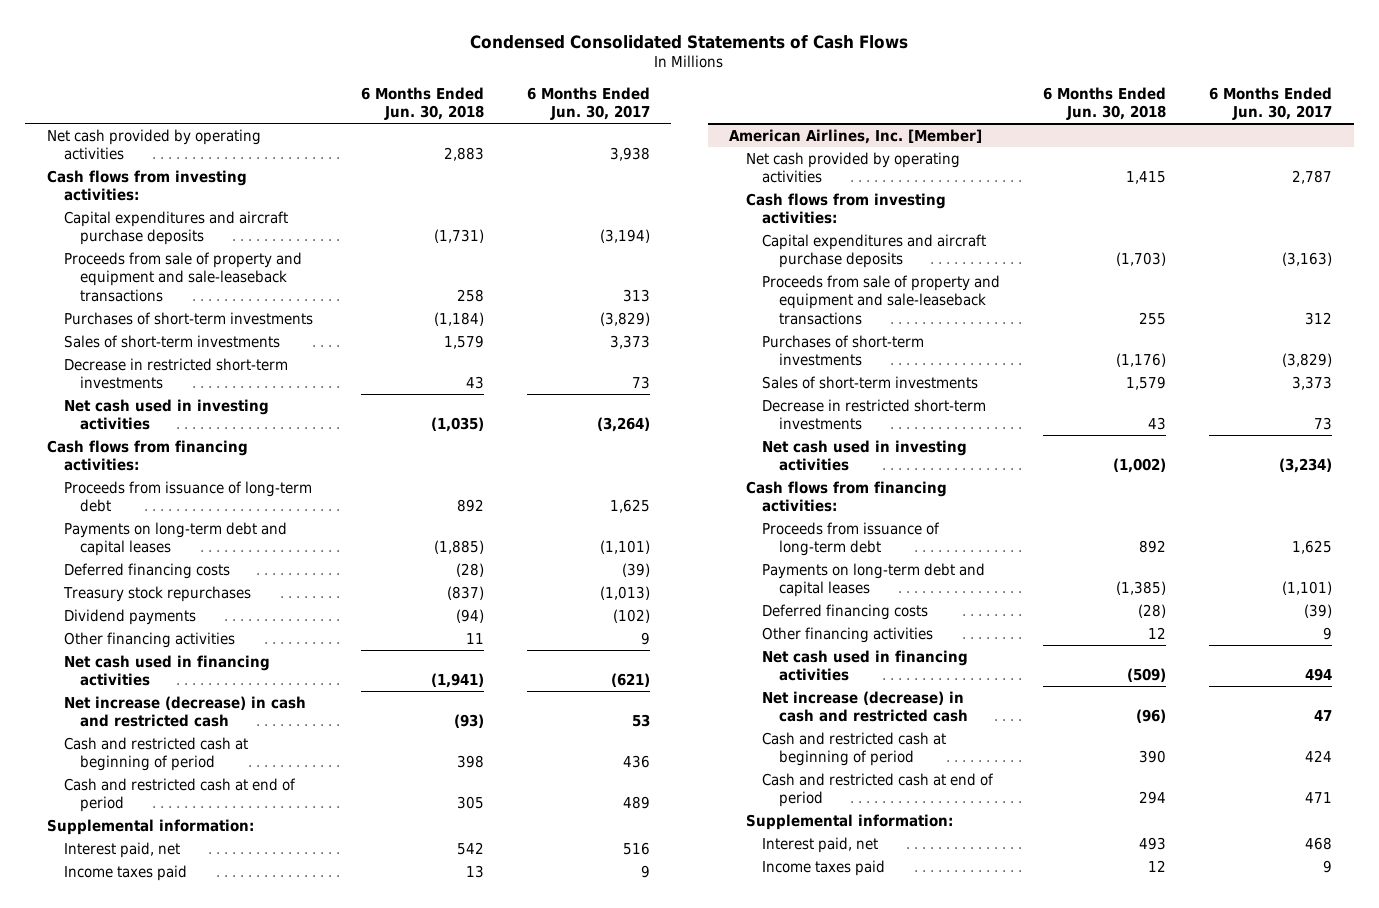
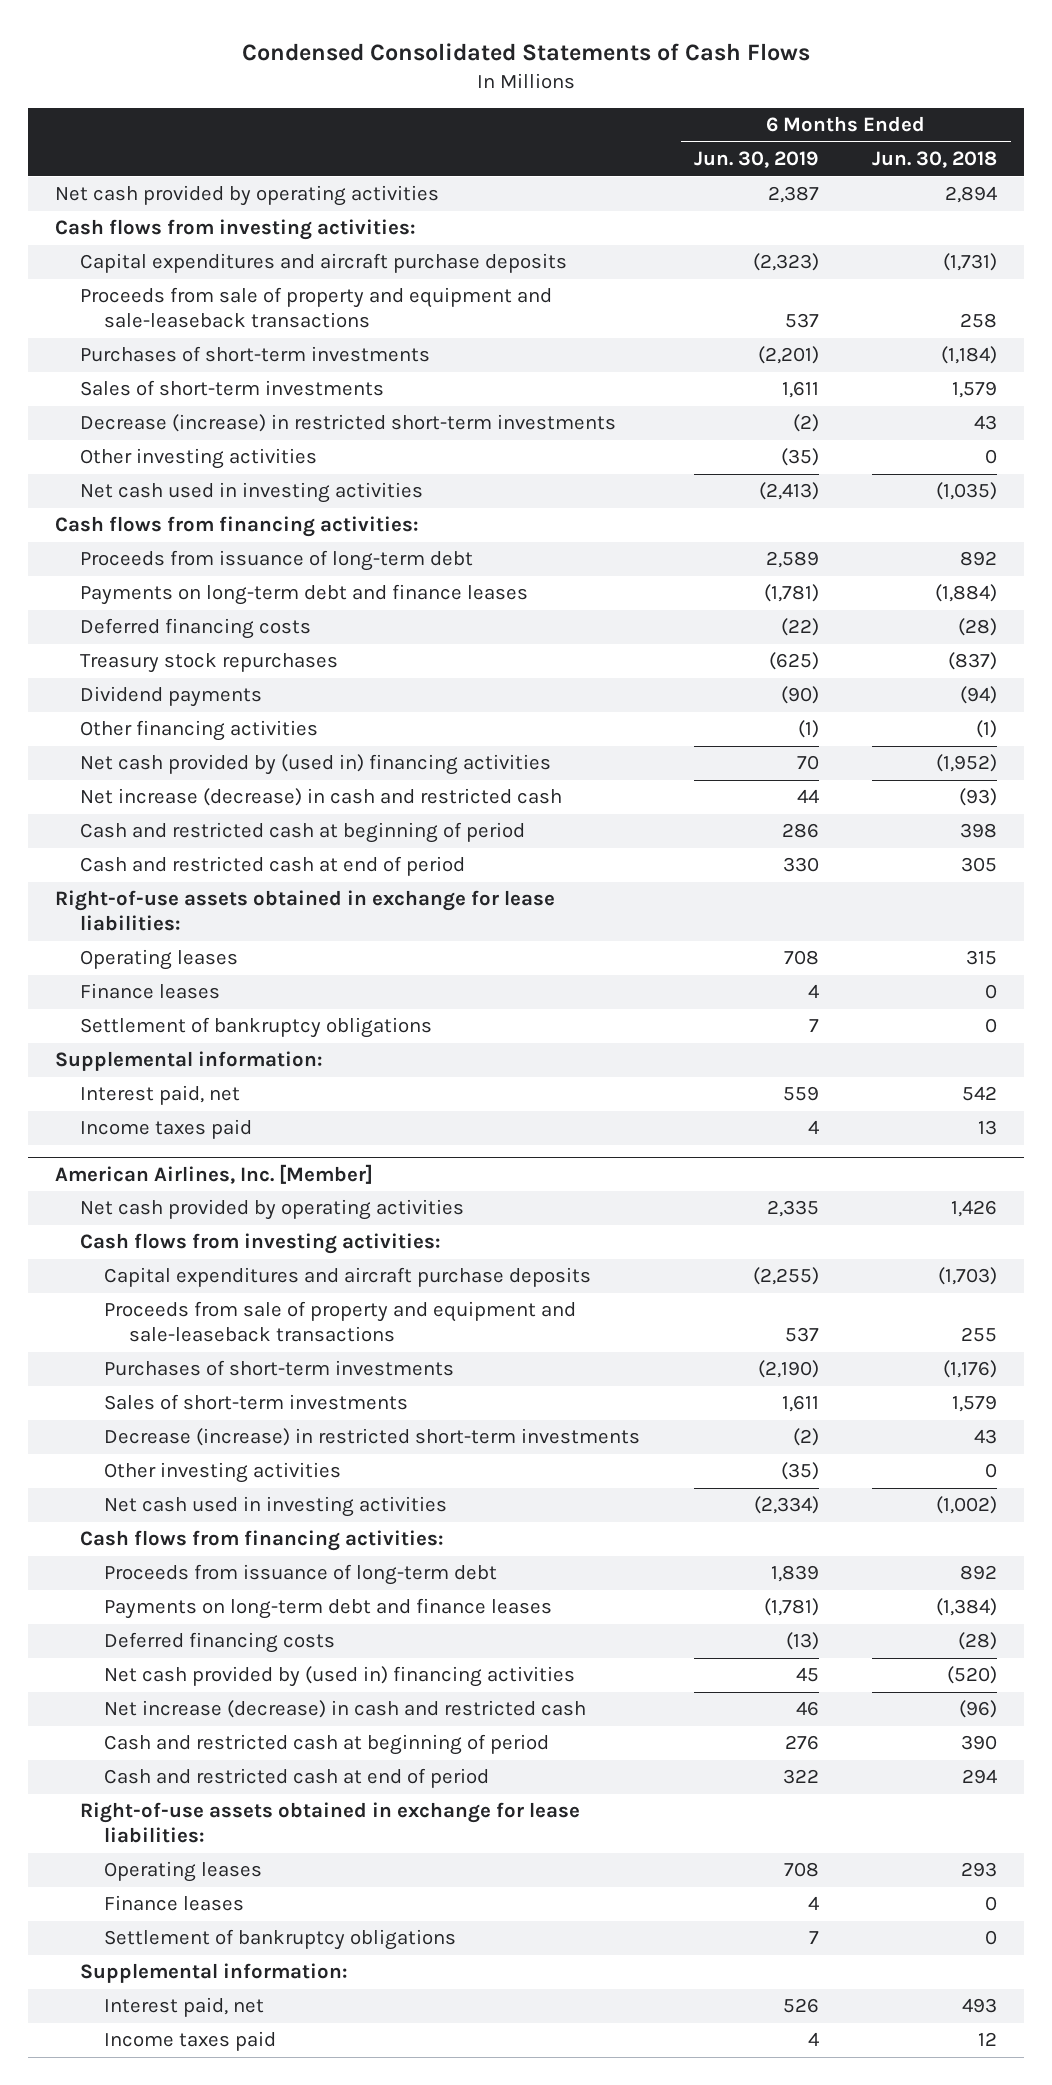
- | 6 Months Ended Jun. 30, 2018 | 6 Months Ended Jun. 30, 2017
+ | 6 Months Ended Jun. 30, 2019 | 6 Months Ended Jun. 30, 2018
- Net cash provided by operating activities | 2,883 | 3,938
+ Net cash provided by operating activities | 2,387 | 2,894
- Decrease in restricted short-term investments | 43 | 73
+ Decrease (increase) in restricted short-term investments | (2) | 43
+ Other investing activities | (35) | 0
- Payments on long-term debt and capital leases | (1,885) | (1,101)
+ Payments on long-term debt and finance leases | (1,781) | (1,884)
- Other financing activities | 11 | 9
- Net cash used in financing activities | (1,941) | (621)
+ Other financing activities | (1) | (1)
+ Net cash provided by (used in) financing activities | 70 | (1,952)
+ Right-of-use assets obtained in exchange for lease liabilities:
+ Operating leases | 708 | 315
+ Finance leases | 4 | 0
+ Settlement of bankruptcy obligations | 7 | 0
@ American Airlines, Inc. [Member]
- Net cash provided by operating activities | 1,415 | 2,787
+ Net cash provided by operating activities | 2,335 | 1,426
- Decrease in restricted short-term investments | 43 | 73
+ Decrease (increase) in restricted short-term investments | (2) | 43
+ Other investing activities | (35) | 0
- Payments on long-term debt and capital leases | (1,385) | (1,101)
+ Payments on long-term debt and finance leases | (1,781) | (1,384)
- Other financing activities | 12 | 9
- Net cash used in financing activities | (509) | 494
+ Net cash provided by (used in) financing activities | 45 | (520)
+ Right-of-use assets obtained in exchange for lease liabilities:
+ Operating leases | 708 | 293
+ Finance leases | 4 | 0
+ Settlement of bankruptcy obligations | 7 | 0

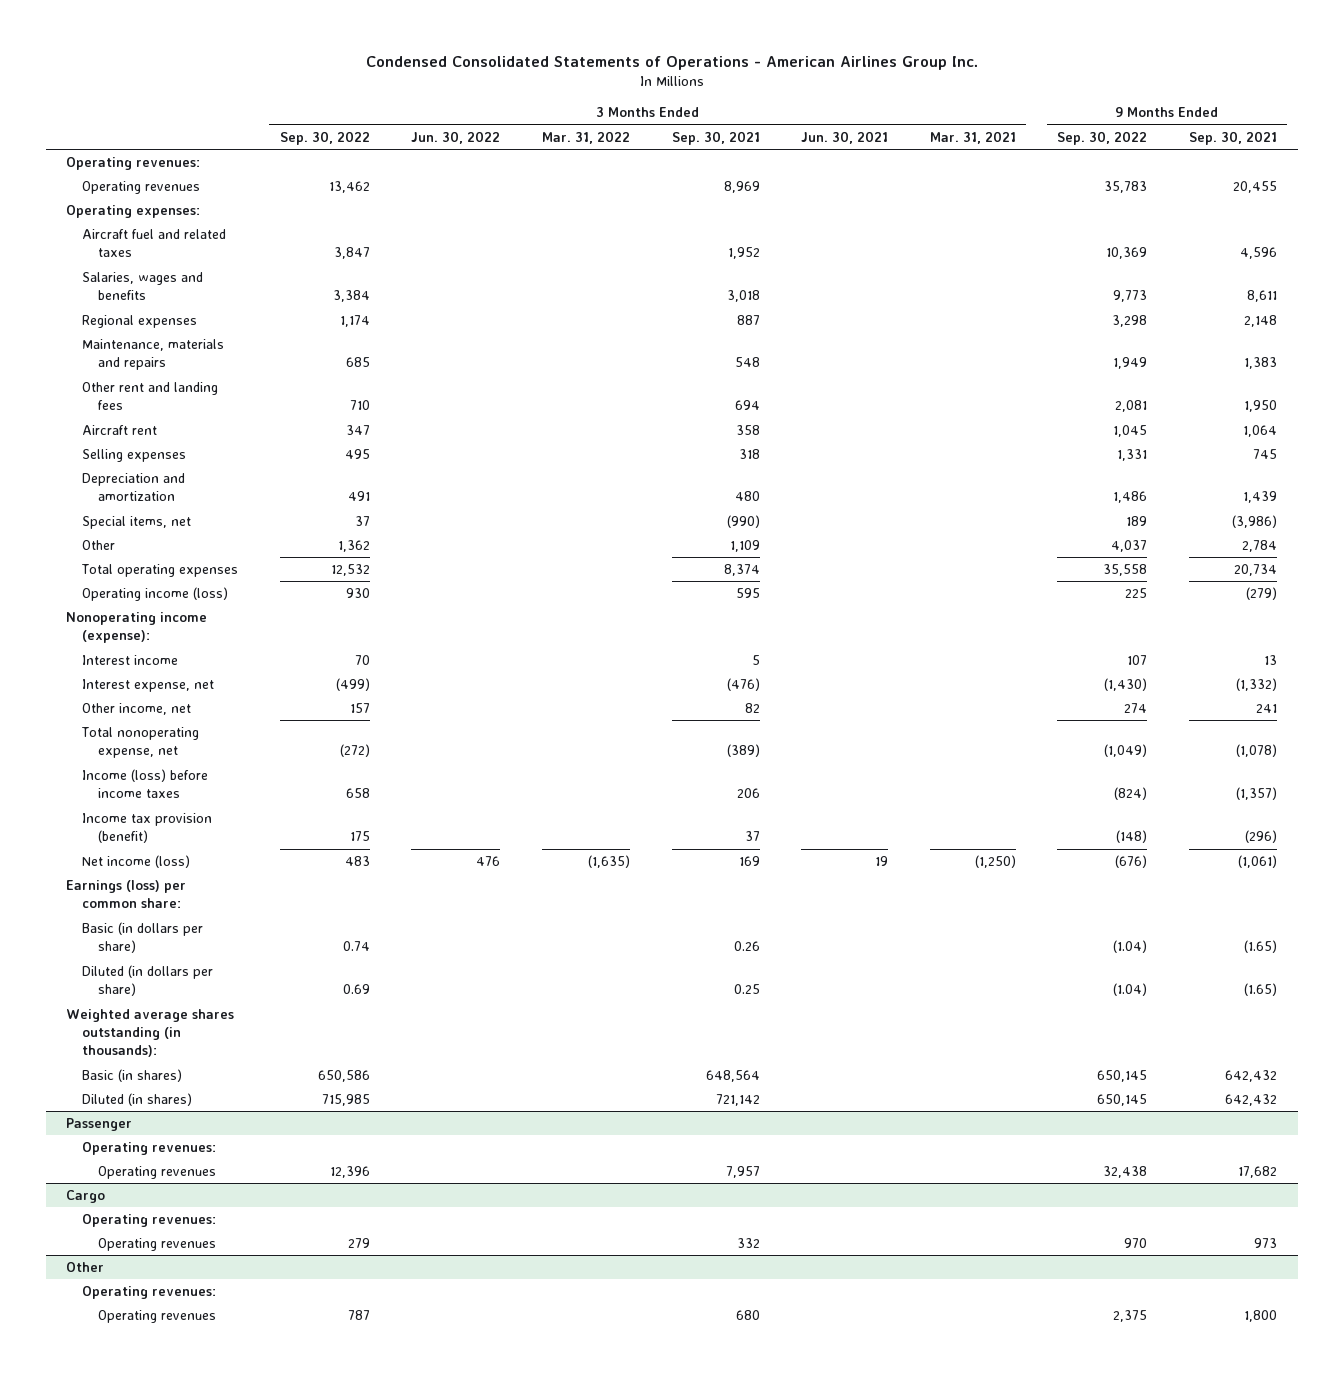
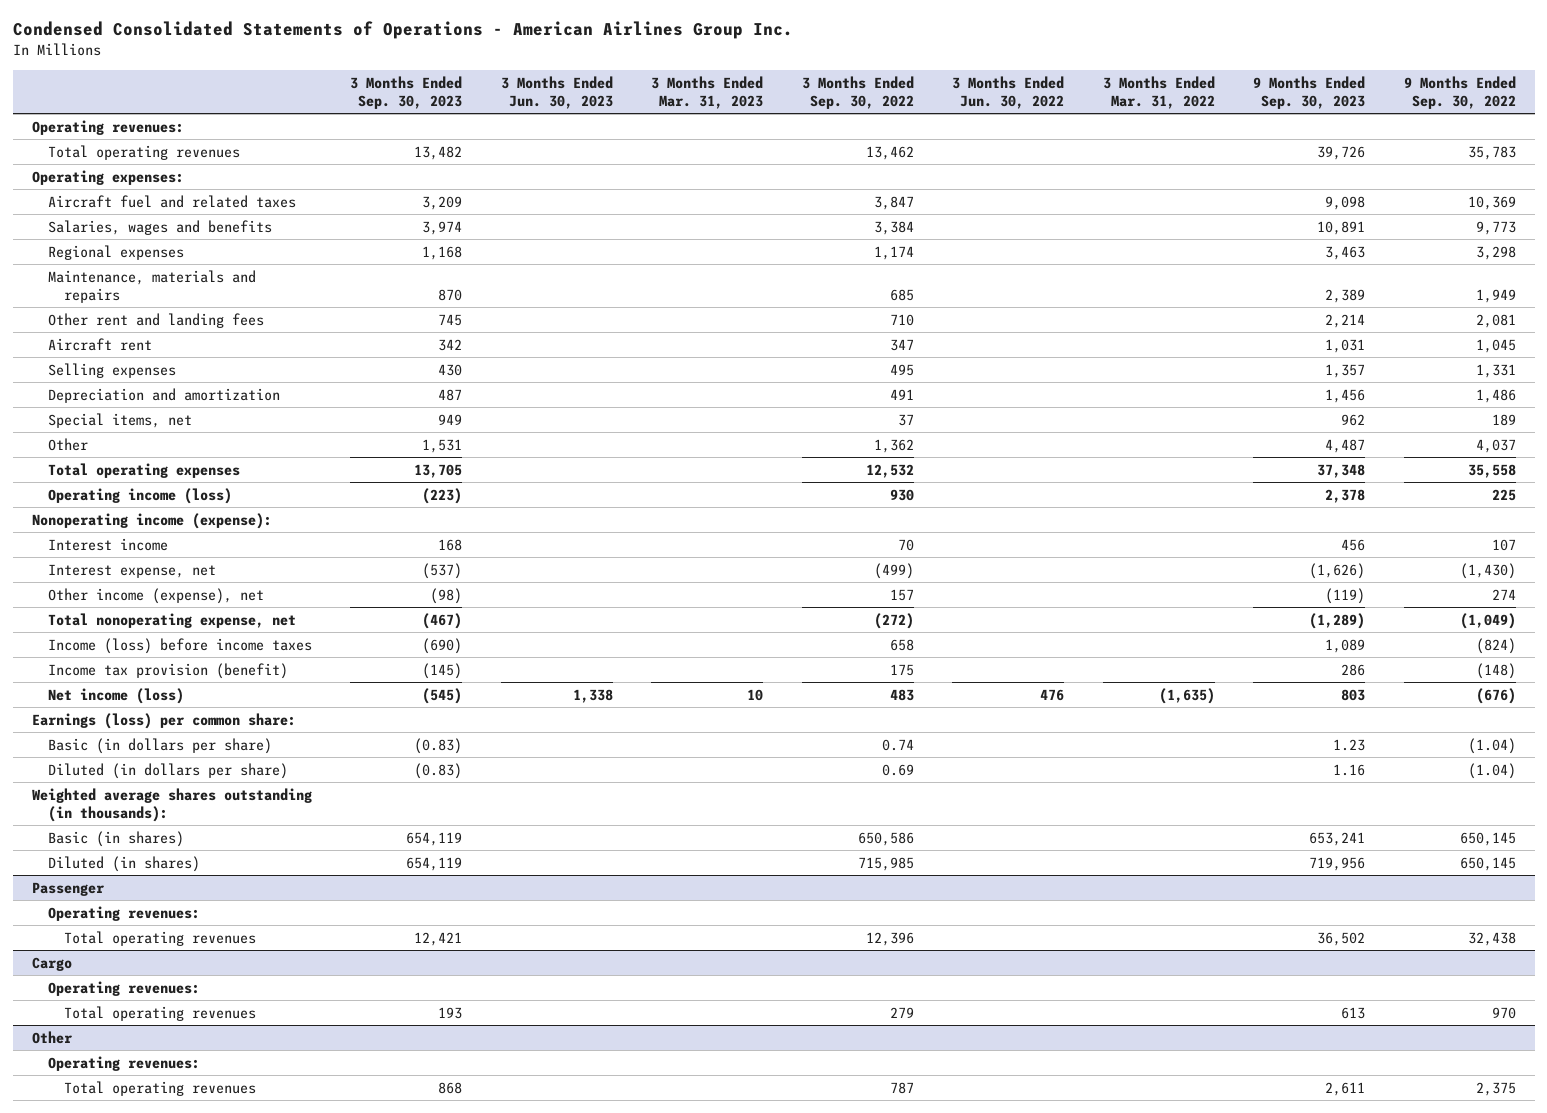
- | 3 Months Ended Sep. 30, 2022 | 3 Months Ended Jun. 30, 2022 | 3 Months Ended Mar. 31, 2022 | 3 Months Ended Sep. 30, 2021 | 3 Months Ended Jun. 30, 2021 | 3 Months Ended Mar. 31, 2021 | 9 Months Ended Sep. 30, 2022 | 9 Months Ended Sep. 30, 2021
+ | 3 Months Ended Sep. 30, 2023 | 3 Months Ended Jun. 30, 2023 | 3 Months Ended Mar. 31, 2023 | 3 Months Ended Sep. 30, 2022 | 3 Months Ended Jun. 30, 2022 | 3 Months Ended Mar. 31, 2022 | 9 Months Ended Sep. 30, 2023 | 9 Months Ended Sep. 30, 2022
- Operating revenues | 13,462 | | | 8,969 | | | 35,783 | 20,455
+ Total operating revenues | 13,482 | | | 13,462 | | | 39,726 | 35,783
- Other income, net | 157 | | | 82 | | | 274 | 241
+ Other income (expense), net | (98) | | | 157 | | | (119) | 274
@ Passenger
- Operating revenues | 12,396 | | | 7,957 | | | 32,438 | 17,682
+ Total operating revenues | 12,421 | | | 12,396 | | | 36,502 | 32,438
@ Cargo
- Operating revenues | 279 | | | 332 | | | 970 | 973
+ Total operating revenues | 193 | | | 279 | | | 613 | 970
@ Other
- Operating revenues | 787 | | | 680 | | | 2,375 | 1,800
+ Total operating revenues | 868 | | | 787 | | | 2,611 | 2,375

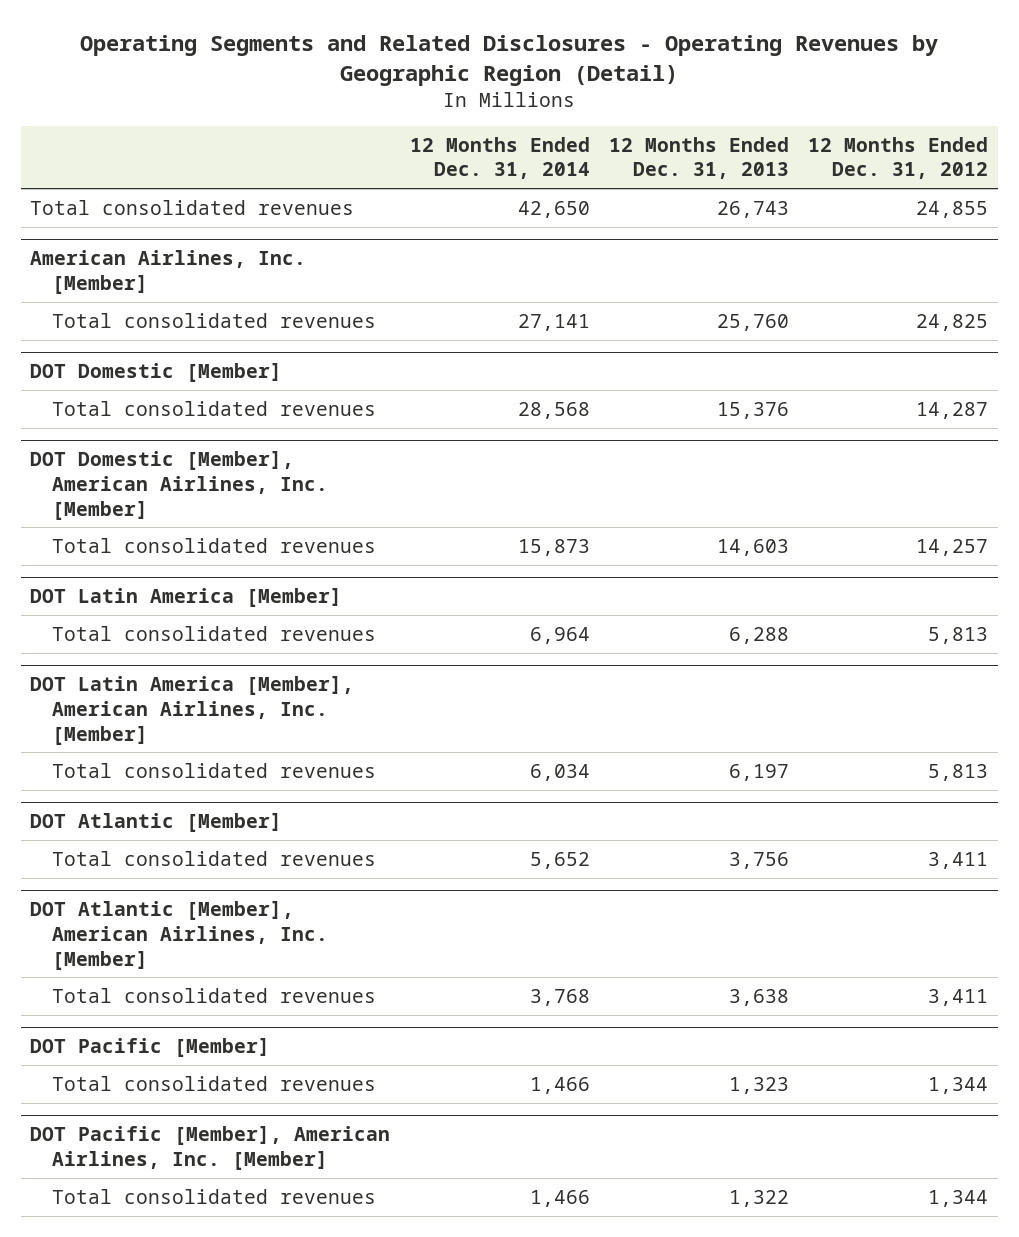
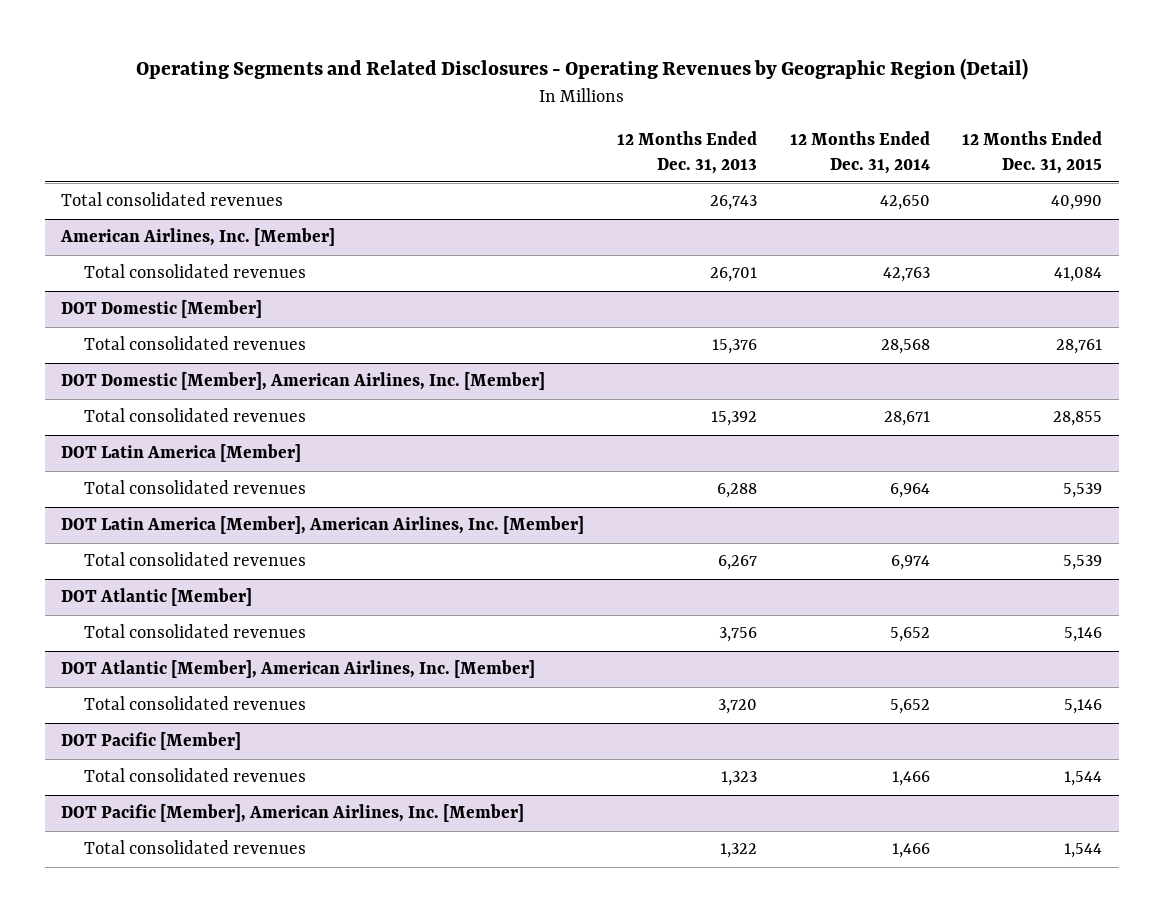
- | 12 Months Ended Dec. 31, 2014 | 12 Months Ended Dec. 31, 2013 | 12 Months Ended Dec. 31, 2012
+ | 12 Months Ended Dec. 31, 2013 | 12 Months Ended Dec. 31, 2014 | 12 Months Ended Dec. 31, 2015
@ American Airlines, Inc. [Member]
- Total consolidated revenues | 27,141 | 25,760 | 24,825
+ Total consolidated revenues | 26,701 | 42,763 | 41,084
@ DOT Domestic [Member], American Airlines, Inc. [Member]
- Total consolidated revenues | 15,873 | 14,603 | 14,257
+ Total consolidated revenues | 15,392 | 28,671 | 28,855
@ DOT Latin America [Member], American Airlines, Inc. [Member]
- Total consolidated revenues | 6,034 | 6,197 | 5,813
+ Total consolidated revenues | 6,267 | 6,974 | 5,539
@ DOT Atlantic [Member], American Airlines, Inc. [Member]
- Total consolidated revenues | 3,768 | 3,638 | 3,411
+ Total consolidated revenues | 3,720 | 5,652 | 5,146

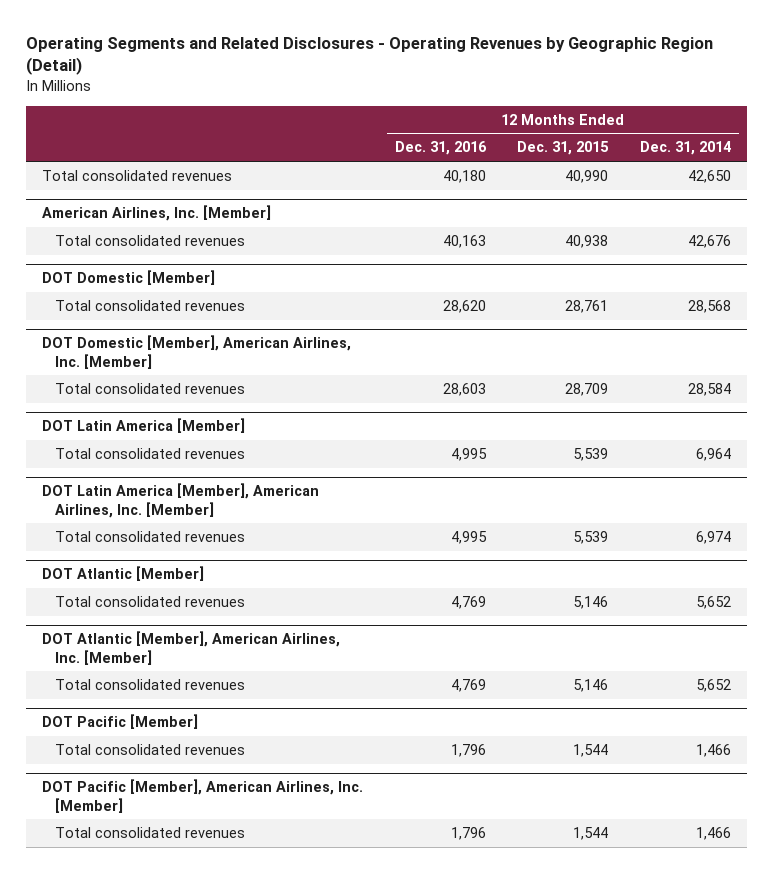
- | 12 Months Ended Dec. 31, 2013 | 12 Months Ended Dec. 31, 2014 | 12 Months Ended Dec. 31, 2015
+ | 12 Months Ended Dec. 31, 2016 | 12 Months Ended Dec. 31, 2015 | 12 Months Ended Dec. 31, 2014
@ American Airlines, Inc. [Member]
- Total consolidated revenues | 26,701 | 42,763 | 41,084
+ Total consolidated revenues | 40,163 | 40,938 | 42,676
@ DOT Domestic [Member], American Airlines, Inc. [Member]
- Total consolidated revenues | 15,392 | 28,671 | 28,855
+ Total consolidated revenues | 28,603 | 28,709 | 28,584

